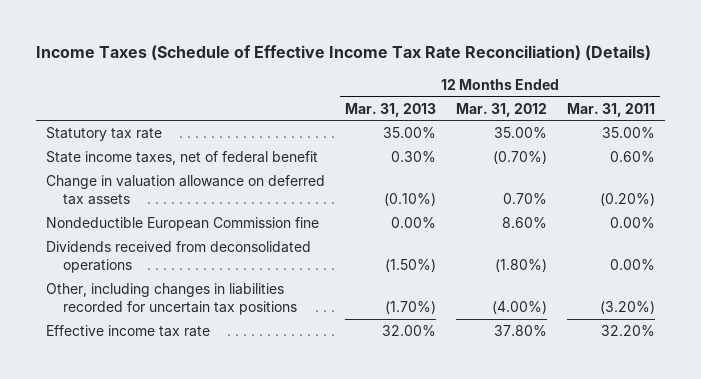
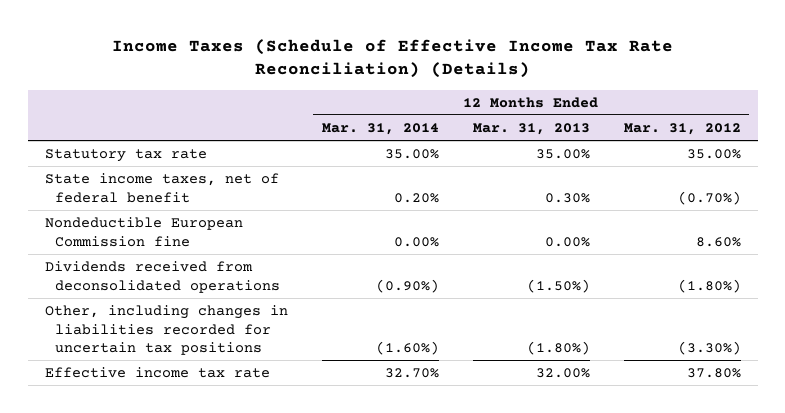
- | 12 Months Ended Mar. 31, 2013 | 12 Months Ended Mar. 31, 2012 | 12 Months Ended Mar. 31, 2011
+ | 12 Months Ended Mar. 31, 2014 | 12 Months Ended Mar. 31, 2013 | 12 Months Ended Mar. 31, 2012
- Change in valuation allowance on deferred tax assets | (0.10%) | 0.70% | (0.20%)
- Other, including changes in liabilities recorded for uncertain tax positions | (1.70%) | (4.00%) | (3.20%)
+ Other, including changes in liabilities recorded for uncertain tax positions | (1.60%) | (1.80%) | (3.30%)

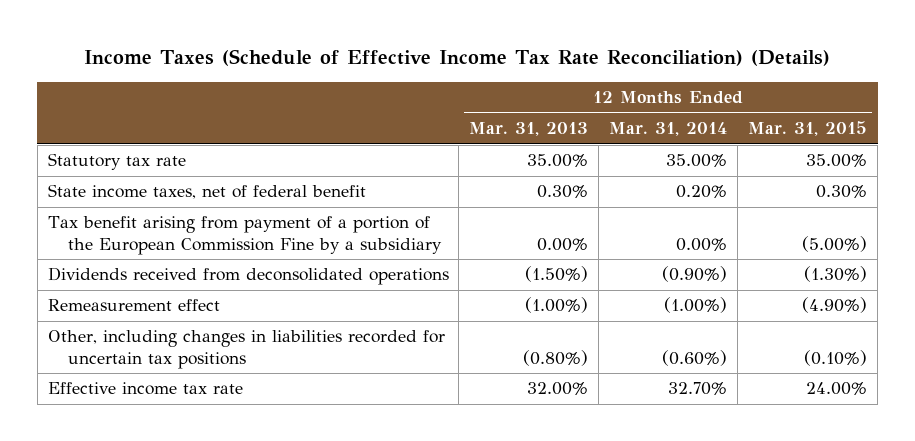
- | 12 Months Ended Mar. 31, 2014 | 12 Months Ended Mar. 31, 2013 | 12 Months Ended Mar. 31, 2012
+ | 12 Months Ended Mar. 31, 2013 | 12 Months Ended Mar. 31, 2014 | 12 Months Ended Mar. 31, 2015
- Nondeductible European Commission fine | 0.00% | 0.00% | 8.60%
+ Tax benefit arising from payment of a portion of the European Commission Fine by a subsidiary | 0.00% | 0.00% | (5.00%)
- Other, including changes in liabilities recorded for uncertain tax positions | (1.60%) | (1.80%) | (3.30%)
+ Remeasurement effect | (1.00%) | (1.00%) | (4.90%)
+ Other, including changes in liabilities recorded for uncertain tax positions | (0.80%) | (0.60%) | (0.10%)

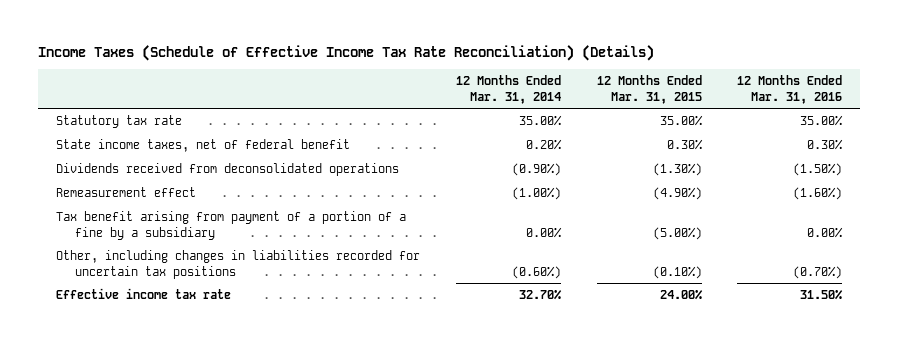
- | 12 Months Ended Mar. 31, 2013 | 12 Months Ended Mar. 31, 2014 | 12 Months Ended Mar. 31, 2015
+ | 12 Months Ended Mar. 31, 2014 | 12 Months Ended Mar. 31, 2015 | 12 Months Ended Mar. 31, 2016
- Tax benefit arising from payment of a portion of the European Commission Fine by a subsidiary | 0.00% | 0.00% | (5.00%)
+ Tax benefit arising from payment of a portion of a fine by a subsidiary | 0.00% | (5.00%) | 0.00%

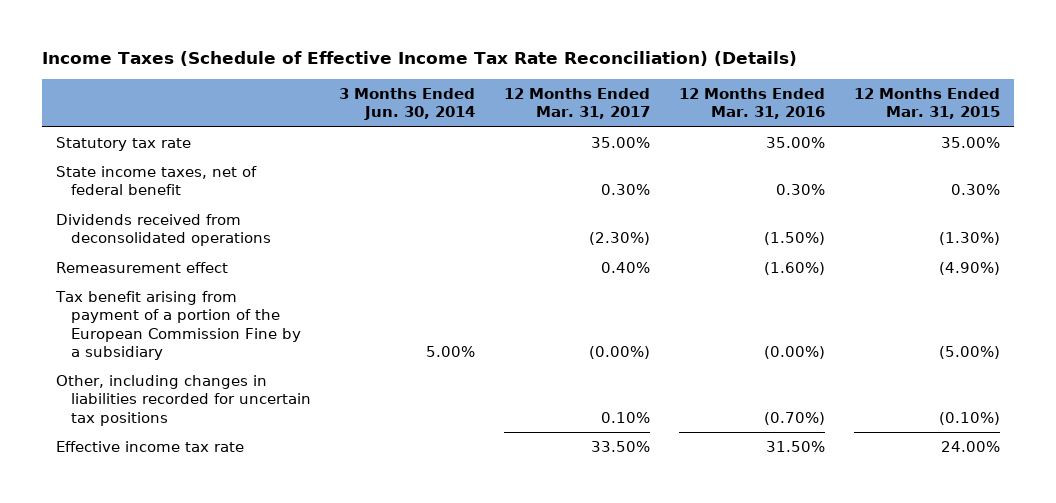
- | 12 Months Ended Mar. 31, 2014 | 12 Months Ended Mar. 31, 2015 | 12 Months Ended Mar. 31, 2016
+ | 3 Months Ended Jun. 30, 2014 | 12 Months Ended Mar. 31, 2017 | 12 Months Ended Mar. 31, 2016 | 12 Months Ended Mar. 31, 2015
- Tax benefit arising from payment of a portion of a fine by a subsidiary | 0.00% | (5.00%) | 0.00%
+ Tax benefit arising from payment of a portion of the European Commission Fine by a subsidiary | 5.00% | (0.00%) | (0.00%) | (5.00%)

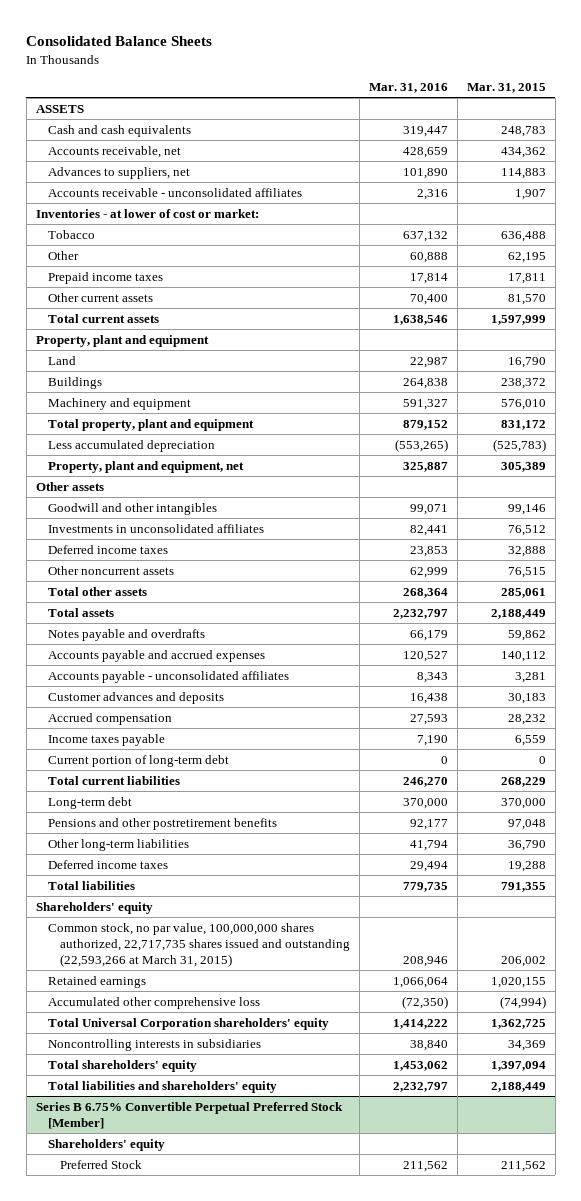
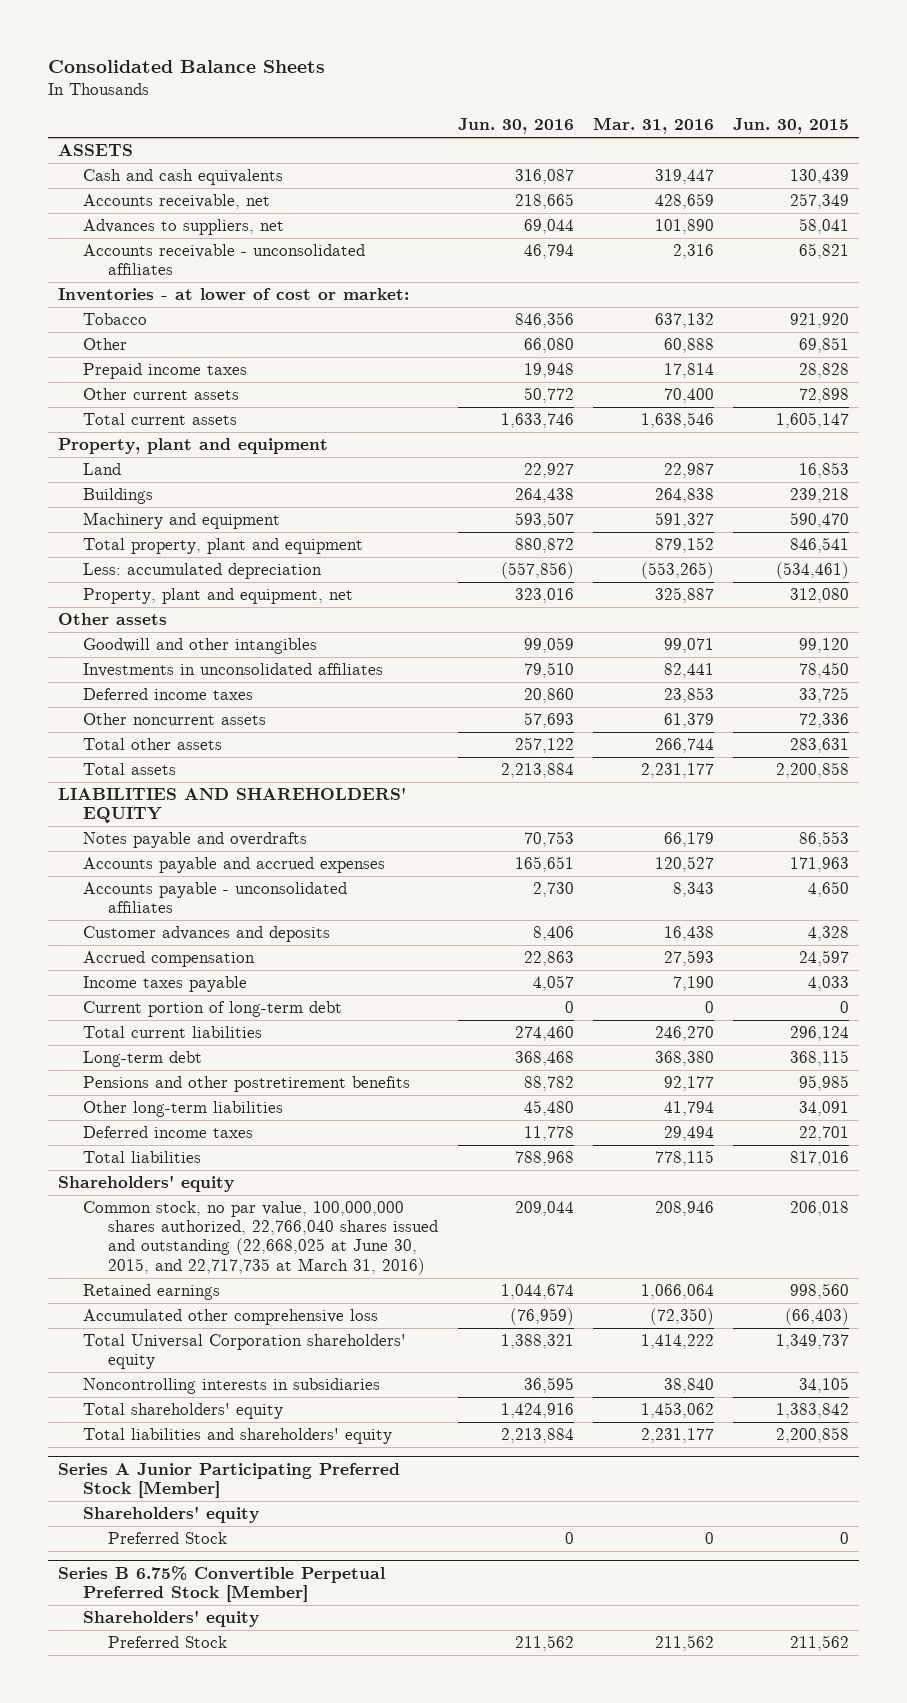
- | Mar. 31, 2016 | Mar. 31, 2015
+ | Jun. 30, 2016 | Mar. 31, 2016 | Jun. 30, 2015
- Less accumulated depreciation | (553,265) | (525,783)
+ Less: accumulated depreciation | (557,856) | (553,265) | (534,461)
- Other noncurrent assets | 62,999 | 76,515
- Total other assets | 268,364 | 285,061
- Total assets | 2,232,797 | 2,188,449
+ Other noncurrent assets | 57,693 | 61,379 | 72,336
+ Total other assets | 257,122 | 266,744 | 283,631
+ Total assets | 2,213,884 | 2,231,177 | 2,200,858
+ LIABILITIES AND SHAREHOLDERS' EQUITY
- Long-term debt | 370,000 | 370,000
+ Long-term debt | 368,468 | 368,380 | 368,115
- Total liabilities | 779,735 | 791,355
+ Total liabilities | 788,968 | 778,115 | 817,016
- Common stock, no par value, 100,000,000 shares authorized, 22,717,735 shares issued and outstanding (22,593,266 at March 31, 2015) | 208,946 | 206,002
+ Common stock, no par value, 100,000,000 shares authorized, 22,766,040 shares issued and outstanding (22,668,025 at June 30, 2015, and 22,717,735 at March 31, 2016) | 209,044 | 208,946 | 206,018
- Total liabilities and shareholders' equity | 2,232,797 | 2,188,449
+ Total liabilities and shareholders' equity | 2,213,884 | 2,231,177 | 2,200,858
+ Series A Junior Participating Preferred Stock [Member]
+ Shareholders' equity
+ Preferred Stock | 0 | 0 | 0

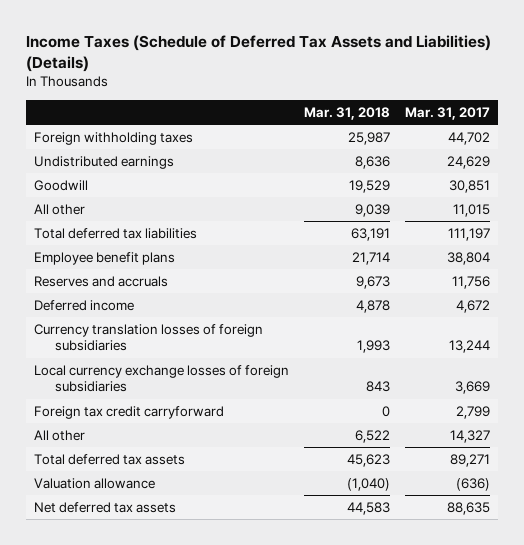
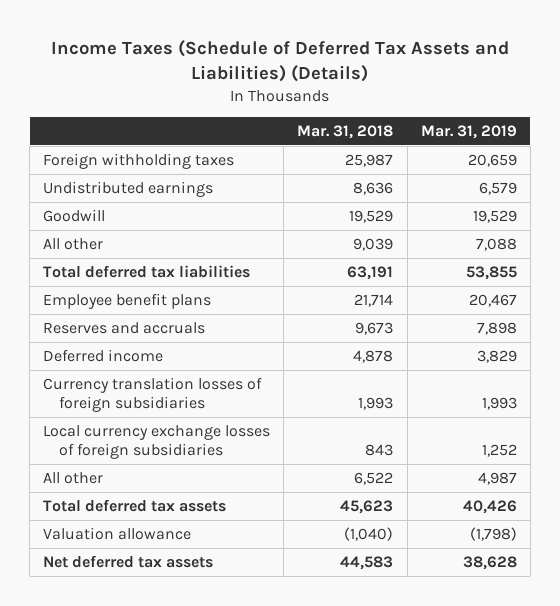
- | Mar. 31, 2018 | Mar. 31, 2017
+ | Mar. 31, 2018 | Mar. 31, 2019
- Foreign tax credit carryforward | 0 | 2,799

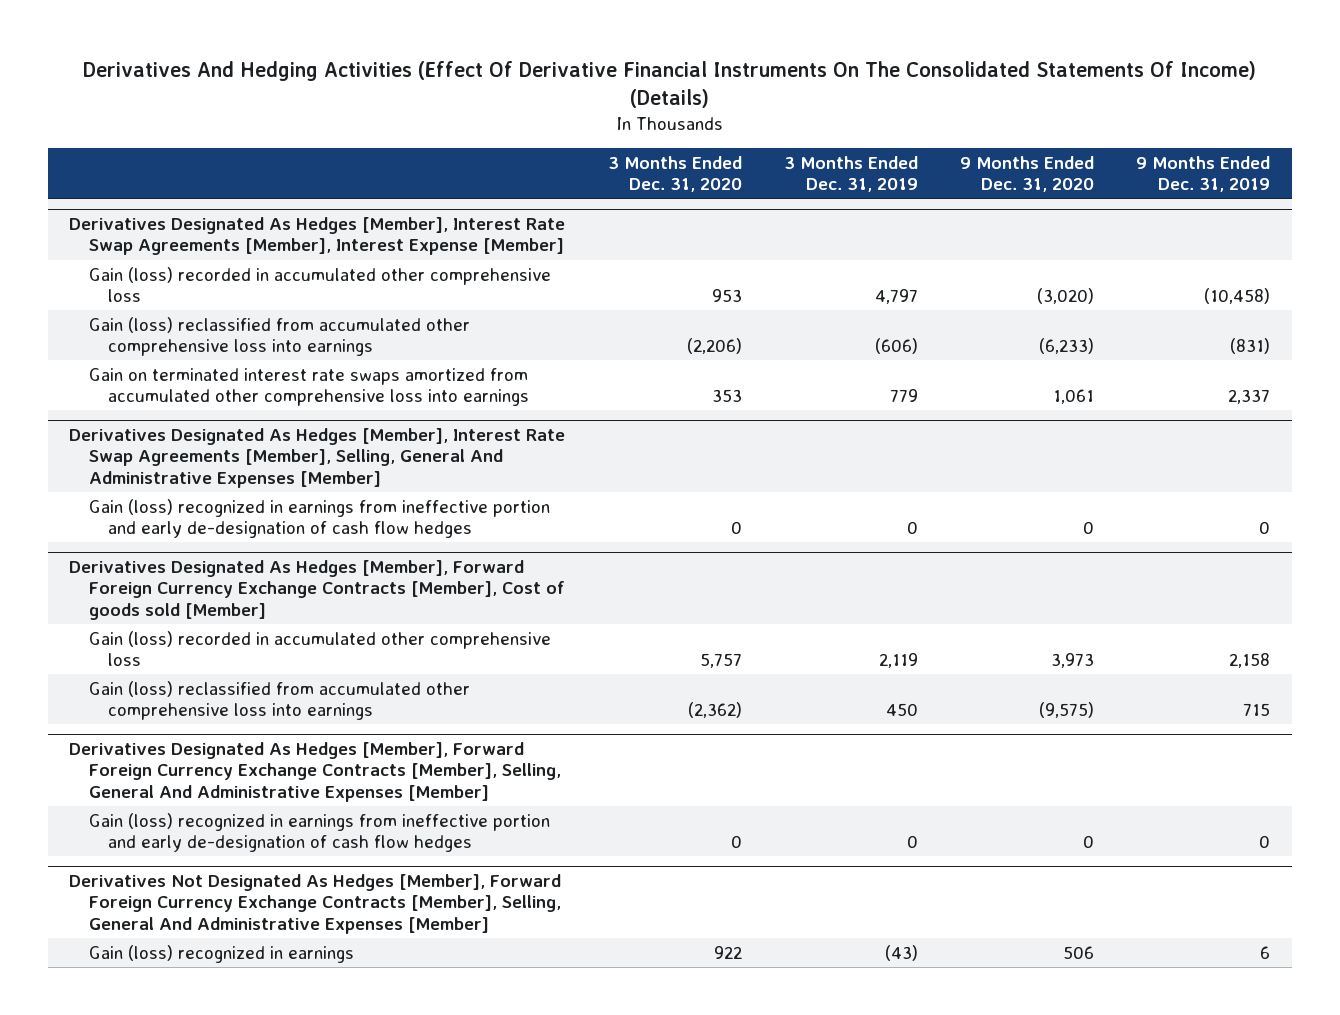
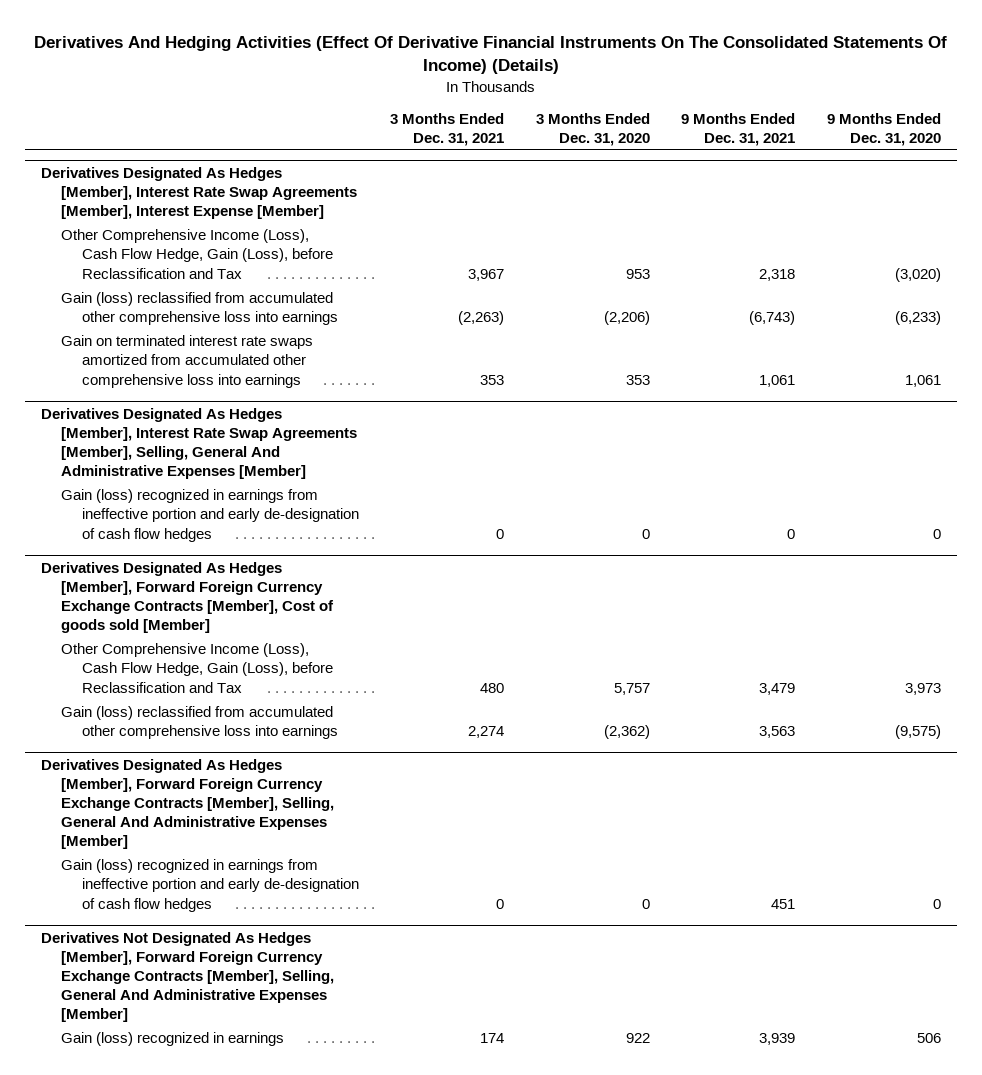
- | 3 Months Ended Dec. 31, 2020 | 3 Months Ended Dec. 31, 2019 | 9 Months Ended Dec. 31, 2020 | 9 Months Ended Dec. 31, 2019
+ | 3 Months Ended Dec. 31, 2021 | 3 Months Ended Dec. 31, 2020 | 9 Months Ended Dec. 31, 2021 | 9 Months Ended Dec. 31, 2020
@ Derivatives Designated As Hedges [Member], Interest Rate Swap Agreements [Member], Interest Expense [Member]
- Gain (loss) recorded in accumulated other comprehensive loss | 953 | 4,797 | (3,020) | (10,458)
+ Other Comprehensive Income (Loss), Cash Flow Hedge, Gain (Loss), before Reclassification and Tax | 3,967 | 953 | 2,318 | (3,020)
@ Derivatives Designated As Hedges [Member], Forward Foreign Currency Exchange Contracts [Member], Cost of goods sold [Member]
- Gain (loss) recorded in accumulated other comprehensive loss | 5,757 | 2,119 | 3,973 | 2,158
+ Other Comprehensive Income (Loss), Cash Flow Hedge, Gain (Loss), before Reclassification and Tax | 480 | 5,757 | 3,479 | 3,973

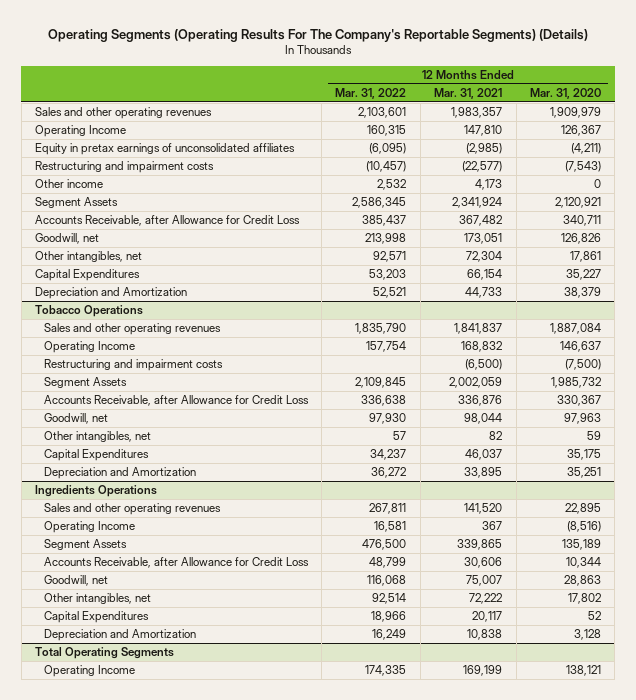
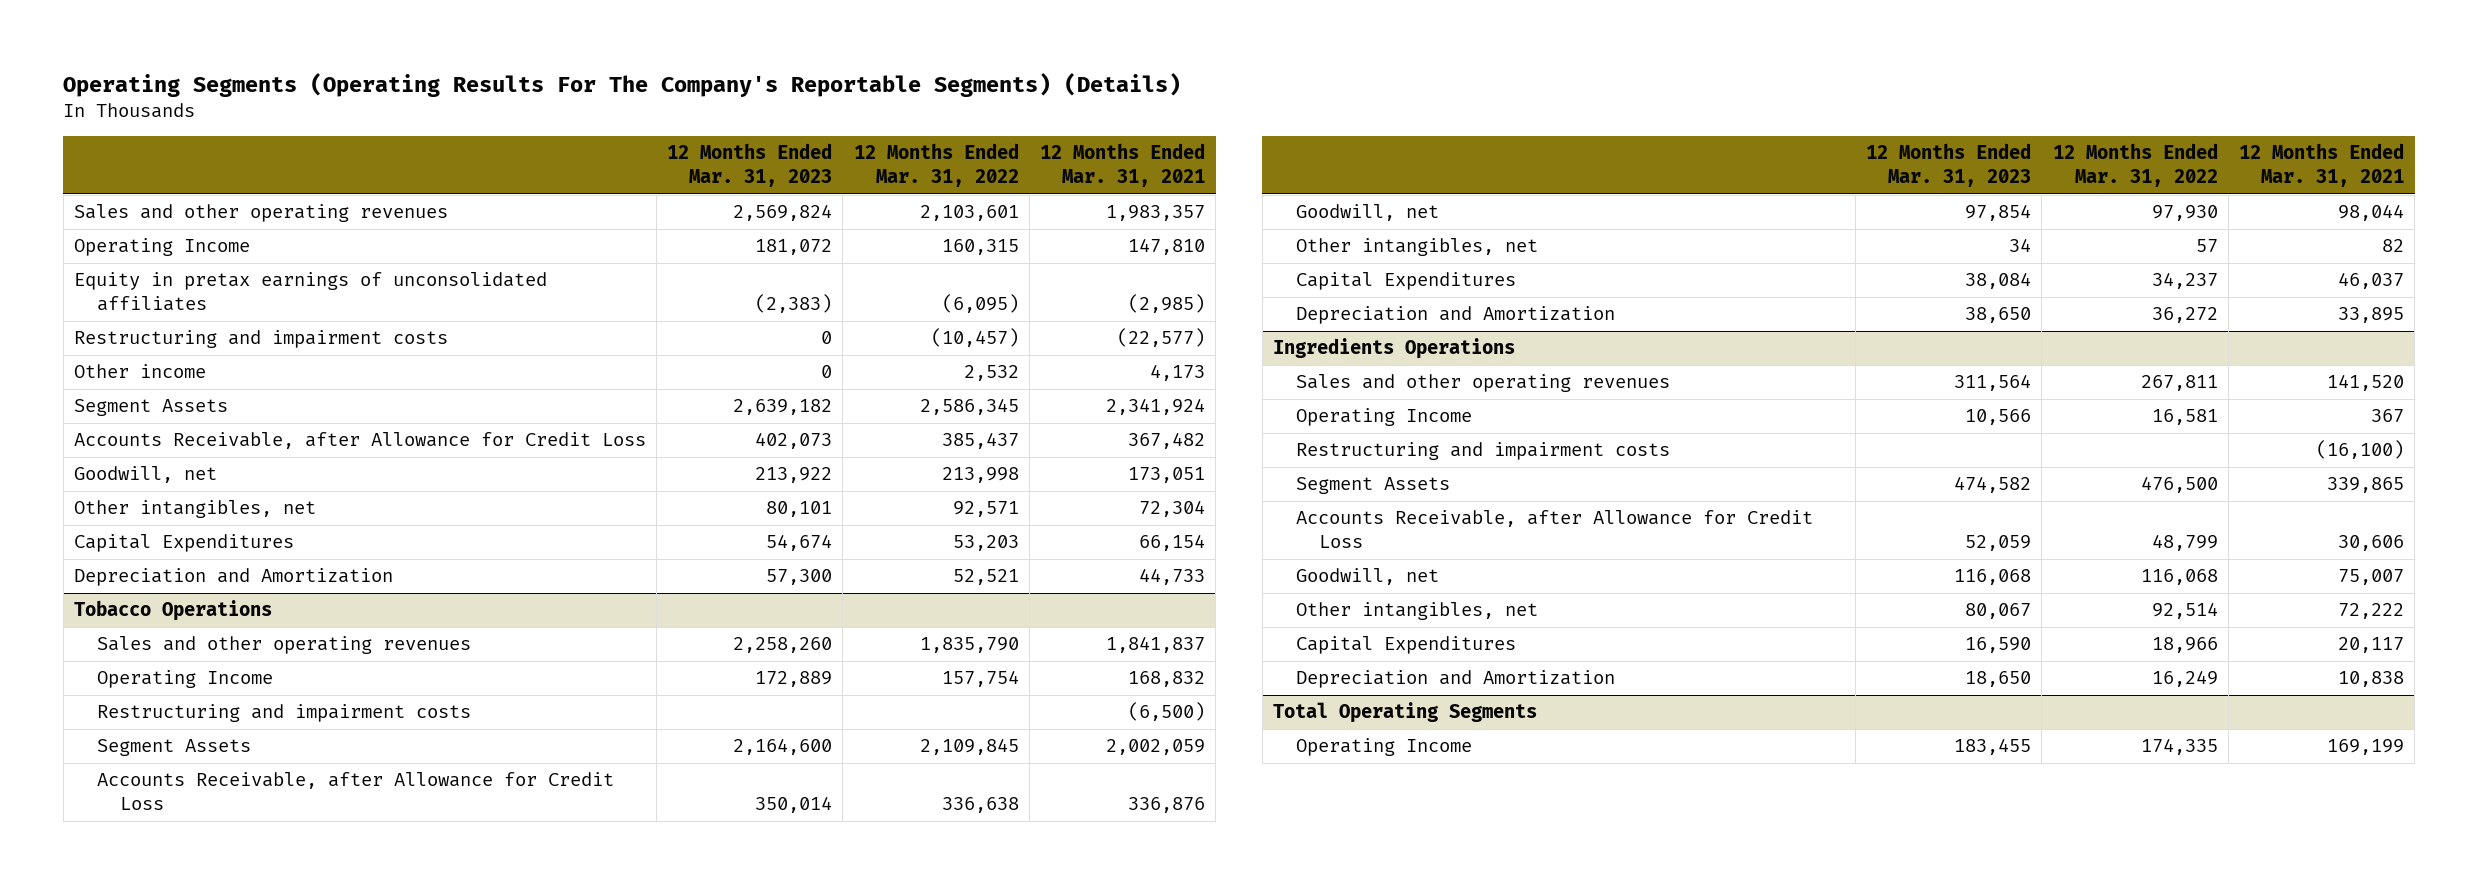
- | 12 Months Ended Mar. 31, 2022 | 12 Months Ended Mar. 31, 2021 | 12 Months Ended Mar. 31, 2020
+ | 12 Months Ended Mar. 31, 2023 | 12 Months Ended Mar. 31, 2022 | 12 Months Ended Mar. 31, 2021
@ Ingredients Operations
+ Restructuring and impairment costs | | | (16,100)

